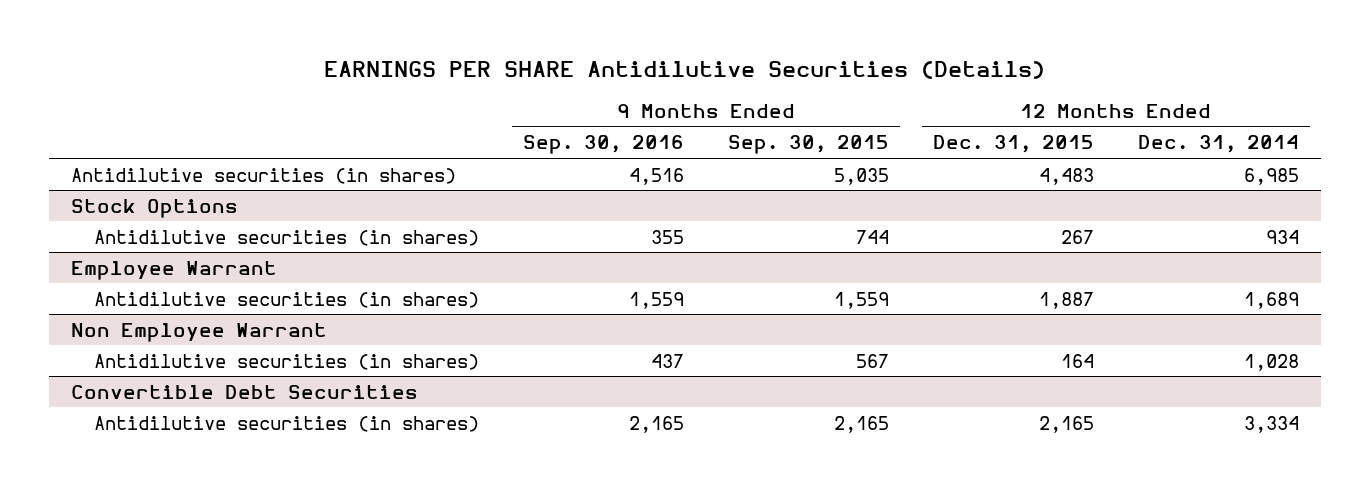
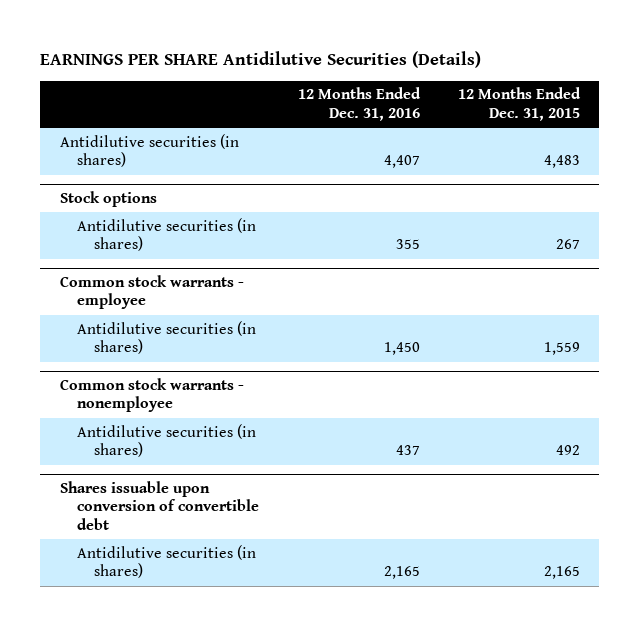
- | 9 Months Ended Sep. 30, 2016 | 9 Months Ended Sep. 30, 2015 | 12 Months Ended Dec. 31, 2015 | 12 Months Ended Dec. 31, 2014
+ | 12 Months Ended Dec. 31, 2016 | 12 Months Ended Dec. 31, 2015
- Stock Options
+ Stock options
- Employee Warrant
- Antidilutive securities (in shares) | 1,559 | 1,559 | 1,887 | 1,689
- Non Employee Warrant
- Antidilutive securities (in shares) | 437 | 567 | 164 | 1,028
- Convertible Debt Securities
+ Common stock warrants - employee
+ Antidilutive securities (in shares) | 1,450 | 1,559
+ Common stock warrants - nonemployee
+ Antidilutive securities (in shares) | 437 | 492
+ Shares issuable upon conversion of convertible debt

